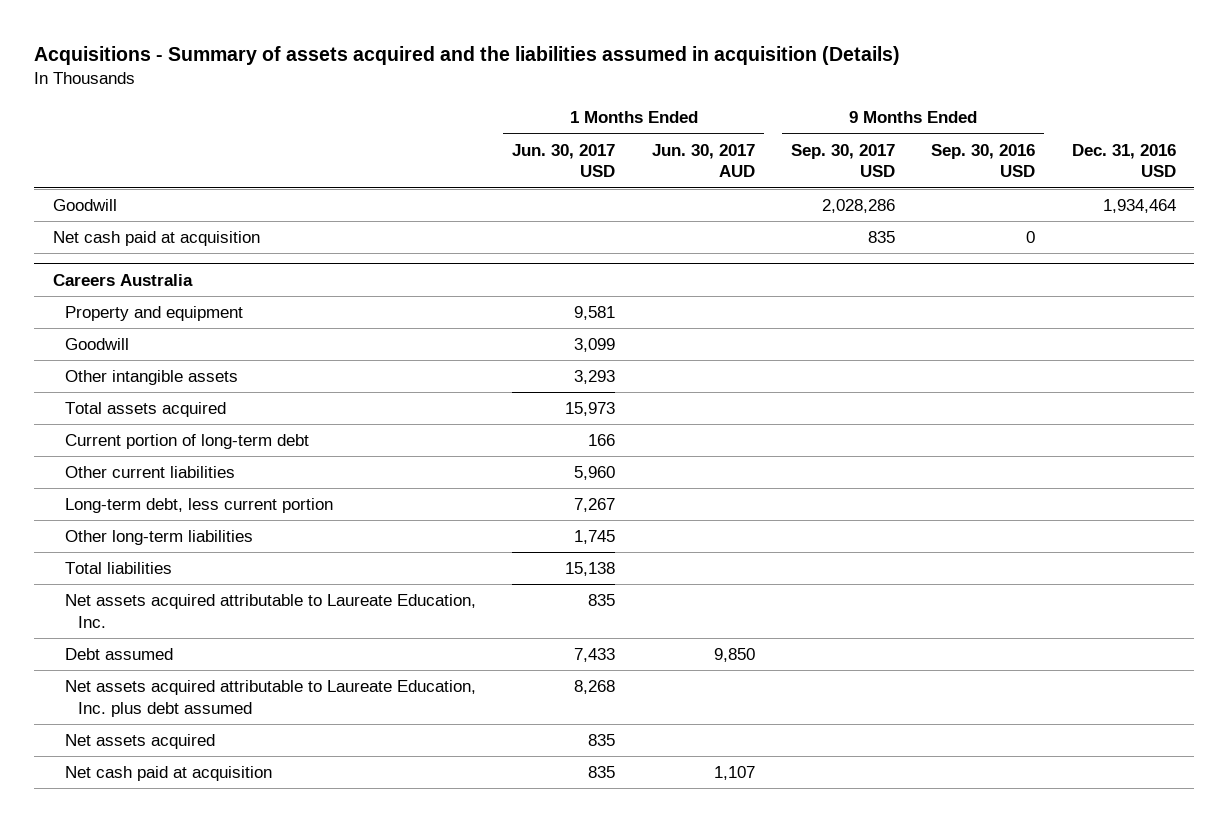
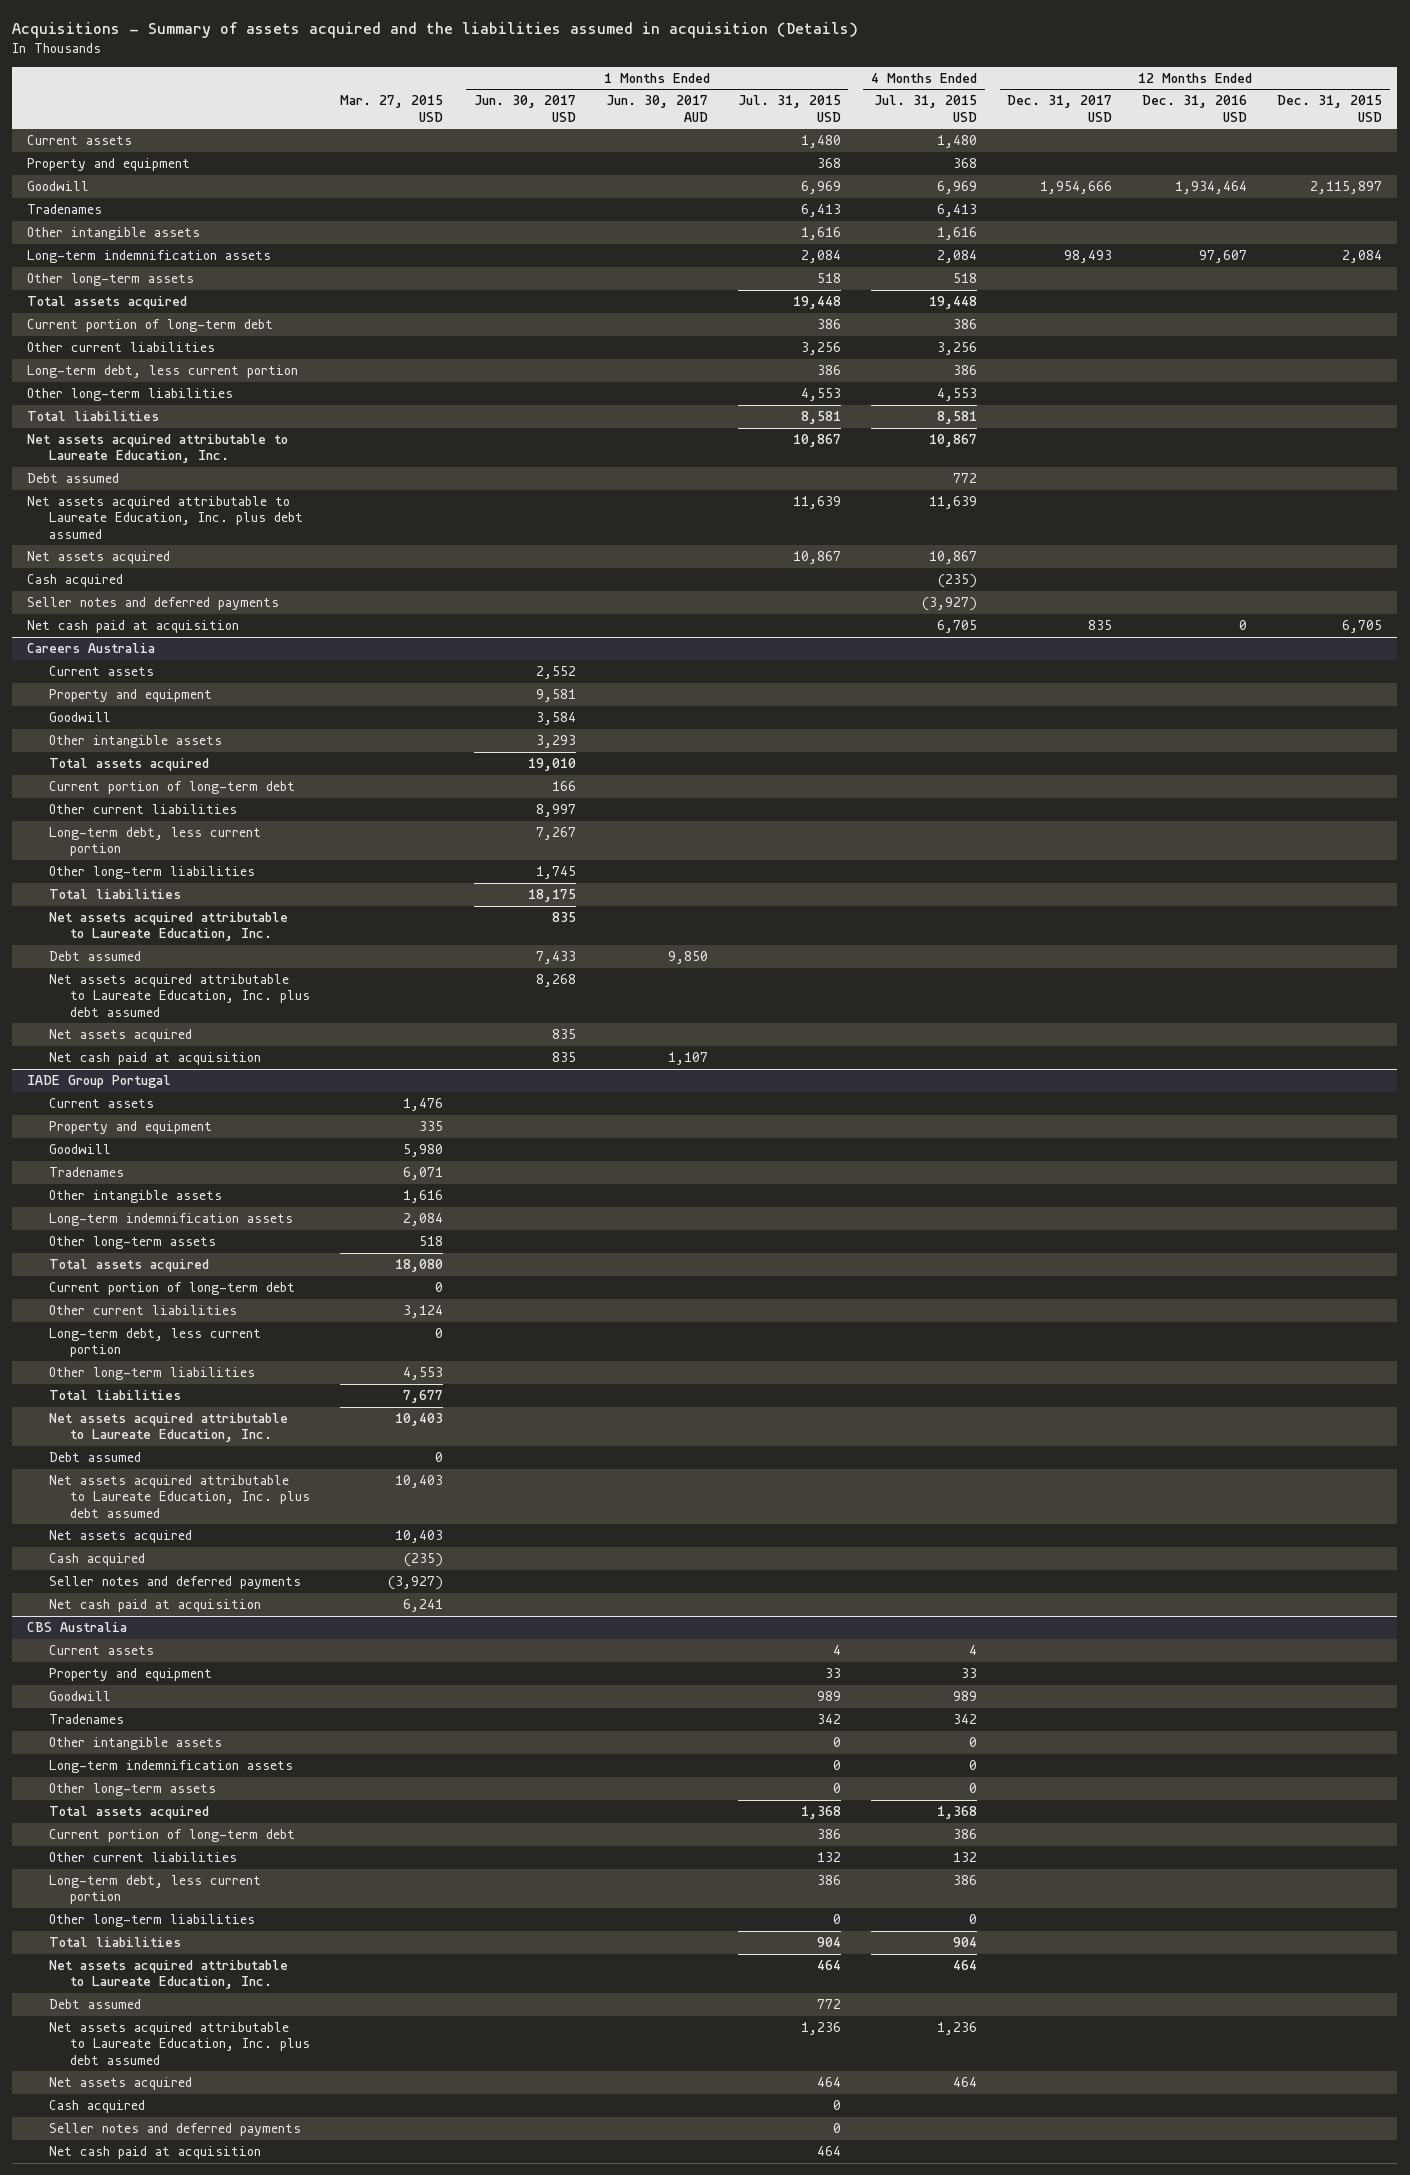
- | 1 Months Ended Jun. 30, 2017 USD | 1 Months Ended Jun. 30, 2017 AUD | 9 Months Ended Sep. 30, 2017 USD | 9 Months Ended Sep. 30, 2016 USD | Dec. 31, 2016 USD
+ | Mar. 27, 2015 USD | 1 Months Ended Jun. 30, 2017 USD | 1 Months Ended Jun. 30, 2017 AUD | 1 Months Ended Jul. 31, 2015 USD | 4 Months Ended Jul. 31, 2015 USD | 12 Months Ended Dec. 31, 2017 USD | 12 Months Ended Dec. 31, 2016 USD | 12 Months Ended Dec. 31, 2015 USD
+ Current assets | | | | 1,480 | 1,480 | | |
+ Property and equipment | | | | 368 | 368 | | |
+ Tradenames | | | | 6,413 | 6,413 | | |
+ Other intangible assets | | | | 1,616 | 1,616 | | |
+ Long-term indemnification assets | | | | 2,084 | 2,084 | 98,493 | 97,607 | 2,084
+ Other long-term assets | | | | 518 | 518 | | |
+ Total assets acquired | | | | 19,448 | 19,448 | | |
+ Current portion of long-term debt | | | | 386 | 386 | | |
+ Other current liabilities | | | | 3,256 | 3,256 | | |
+ Long-term debt, less current portion | | | | 386 | 386 | | |
+ Other long-term liabilities | | | | 4,553 | 4,553 | | |
+ Total liabilities | | | | 8,581 | 8,581 | | |
+ Net assets acquired attributable to Laureate Education, Inc. | | | | 10,867 | 10,867 | | |
+ Debt assumed | | | | | 772 | | |
+ Net assets acquired attributable to Laureate Education, Inc. plus debt assumed | | | | 11,639 | 11,639 | | |
+ Net assets acquired | | | | 10,867 | 10,867 | | |
+ Cash acquired | | | | | (235) | | |
+ Seller notes and deferred payments | | | | | (3,927) | | |
@ Careers Australia
+ Current assets | | 2,552 | | | | | |
- Goodwill | 3,099 | | | |
+ Goodwill | | 3,584 | | | | | |
- Total assets acquired | 15,973 | | | |
+ Total assets acquired | | 19,010 | | | | | |
- Other current liabilities | 5,960 | | | |
+ Other current liabilities | | 8,997 | | | | | |
- Total liabilities | 15,138 | | | |
+ Total liabilities | | 18,175 | | | | | |
+ IADE Group Portugal
+ Current assets | 1,476 | | | | | | |
+ Property and equipment | 335 | | | | | | |
+ Goodwill | 5,980 | | | | | | |
+ Tradenames | 6,071 | | | | | | |
+ Other intangible assets | 1,616 | | | | | | |
+ Long-term indemnification assets | 2,084 | | | | | | |
+ Other long-term assets | 518 | | | | | | |
+ Total assets acquired | 18,080 | | | | | | |
+ Current portion of long-term debt | 0 | | | | | | |
+ Other current liabilities | 3,124 | | | | | | |
+ Long-term debt, less current portion | 0 | | | | | | |
+ Other long-term liabilities | 4,553 | | | | | | |
+ Total liabilities | 7,677 | | | | | | |
+ Net assets acquired attributable to Laureate Education, Inc. | 10,403 | | | | | | |
+ Debt assumed | 0 | | | | | | |
+ Net assets acquired attributable to Laureate Education, Inc. plus debt assumed | 10,403 | | | | | | |
+ Net assets acquired | 10,403 | | | | | | |
+ Cash acquired | (235) | | | | | | |
+ Seller notes and deferred payments | (3,927) | | | | | | |
+ Net cash paid at acquisition | 6,241 | | | | | | |
+ CBS Australia
+ Current assets | | | | 4 | 4 | | |
+ Property and equipment | | | | 33 | 33 | | |
+ Goodwill | | | | 989 | 989 | | |
+ Tradenames | | | | 342 | 342 | | |
+ Other intangible assets | | | | 0 | 0 | | |
+ Long-term indemnification assets | | | | 0 | 0 | | |
+ Other long-term assets | | | | 0 | 0 | | |
+ Total assets acquired | | | | 1,368 | 1,368 | | |
+ Current portion of long-term debt | | | | 386 | 386 | | |
+ Other current liabilities | | | | 132 | 132 | | |
+ Long-term debt, less current portion | | | | 386 | 386 | | |
+ Other long-term liabilities | | | | 0 | 0 | | |
+ Total liabilities | | | | 904 | 904 | | |
+ Net assets acquired attributable to Laureate Education, Inc. | | | | 464 | 464 | | |
+ Debt assumed | | | | 772 | | | |
+ Net assets acquired attributable to Laureate Education, Inc. plus debt assumed | | | | 1,236 | 1,236 | | |
+ Net assets acquired | | | | 464 | 464 | | |
+ Cash acquired | | | | 0 | | | |
+ Seller notes and deferred payments | | | | 0 | | | |
+ Net cash paid at acquisition | | | | 464 | | | |

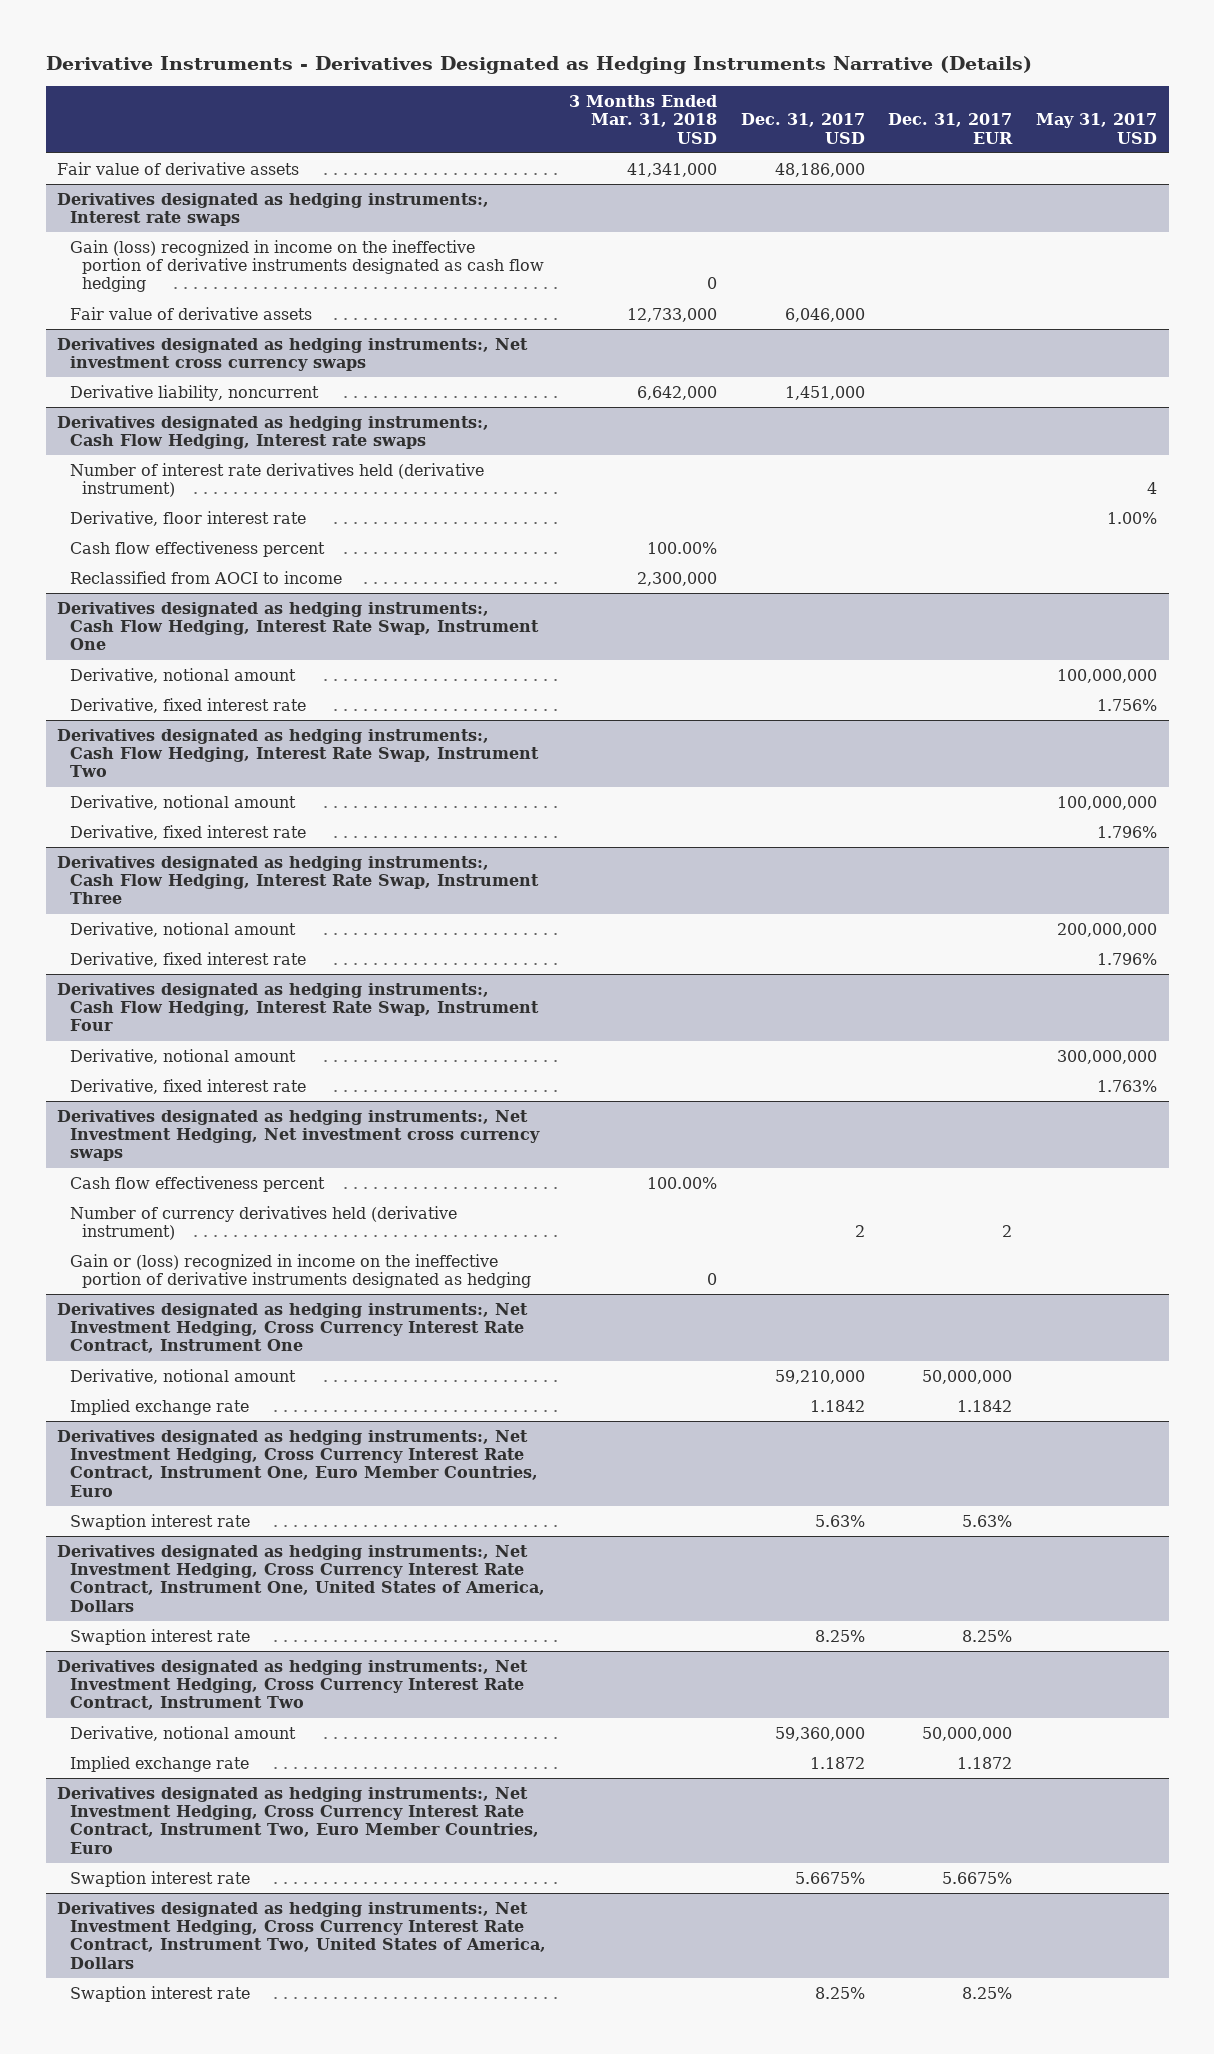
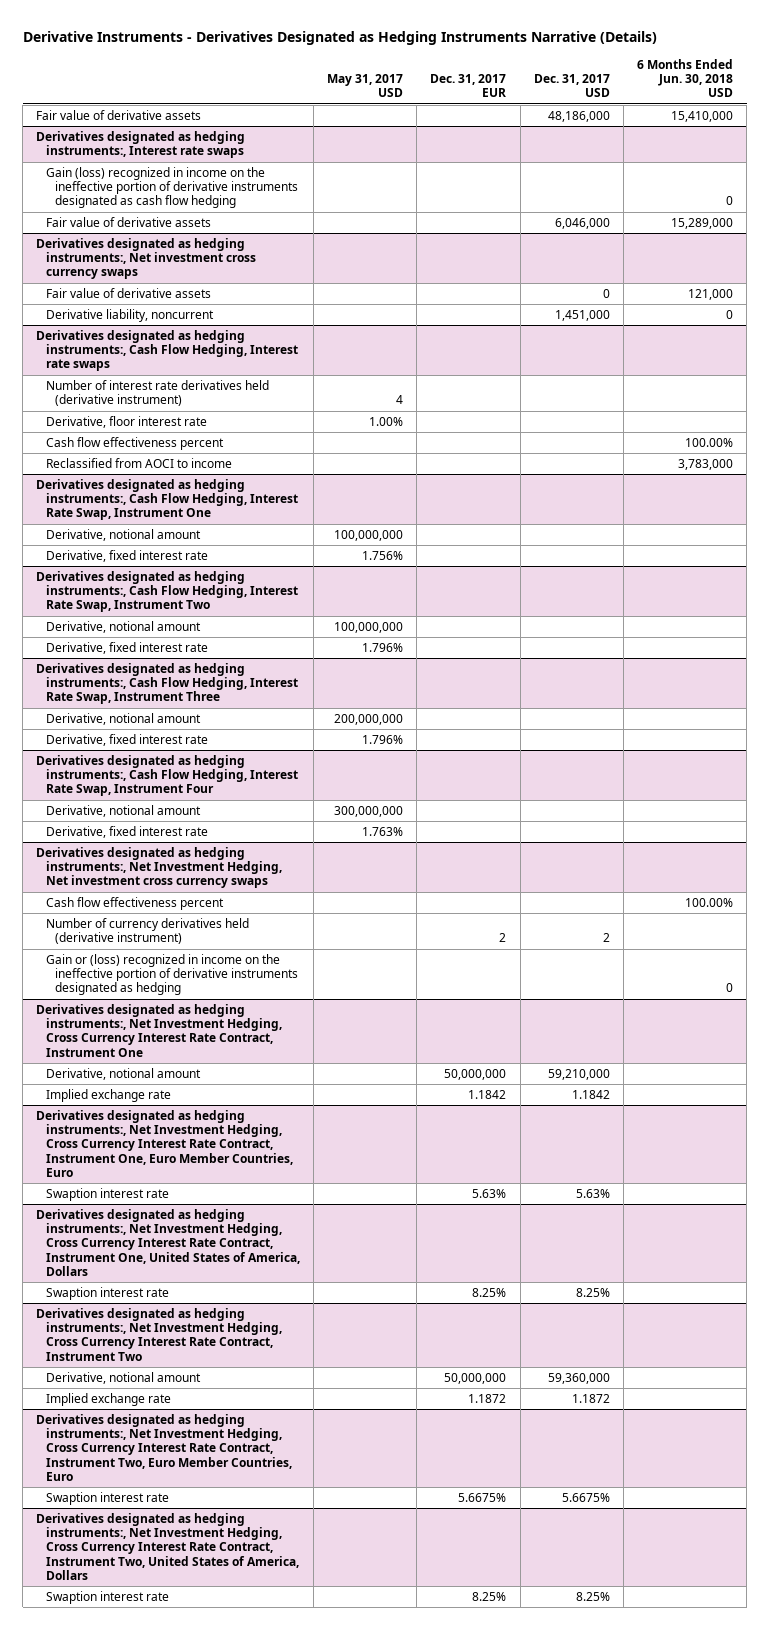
- | 3 Months Ended Mar. 31, 2018 USD | Dec. 31, 2017 USD | Dec. 31, 2017 EUR | May 31, 2017 USD
+ | May 31, 2017 USD | Dec. 31, 2017 EUR | Dec. 31, 2017 USD | 6 Months Ended Jun. 30, 2018 USD
@ Derivatives designated as hedging instruments:, Net investment cross currency swaps
+ Fair value of derivative assets | | | 0 | 121,000

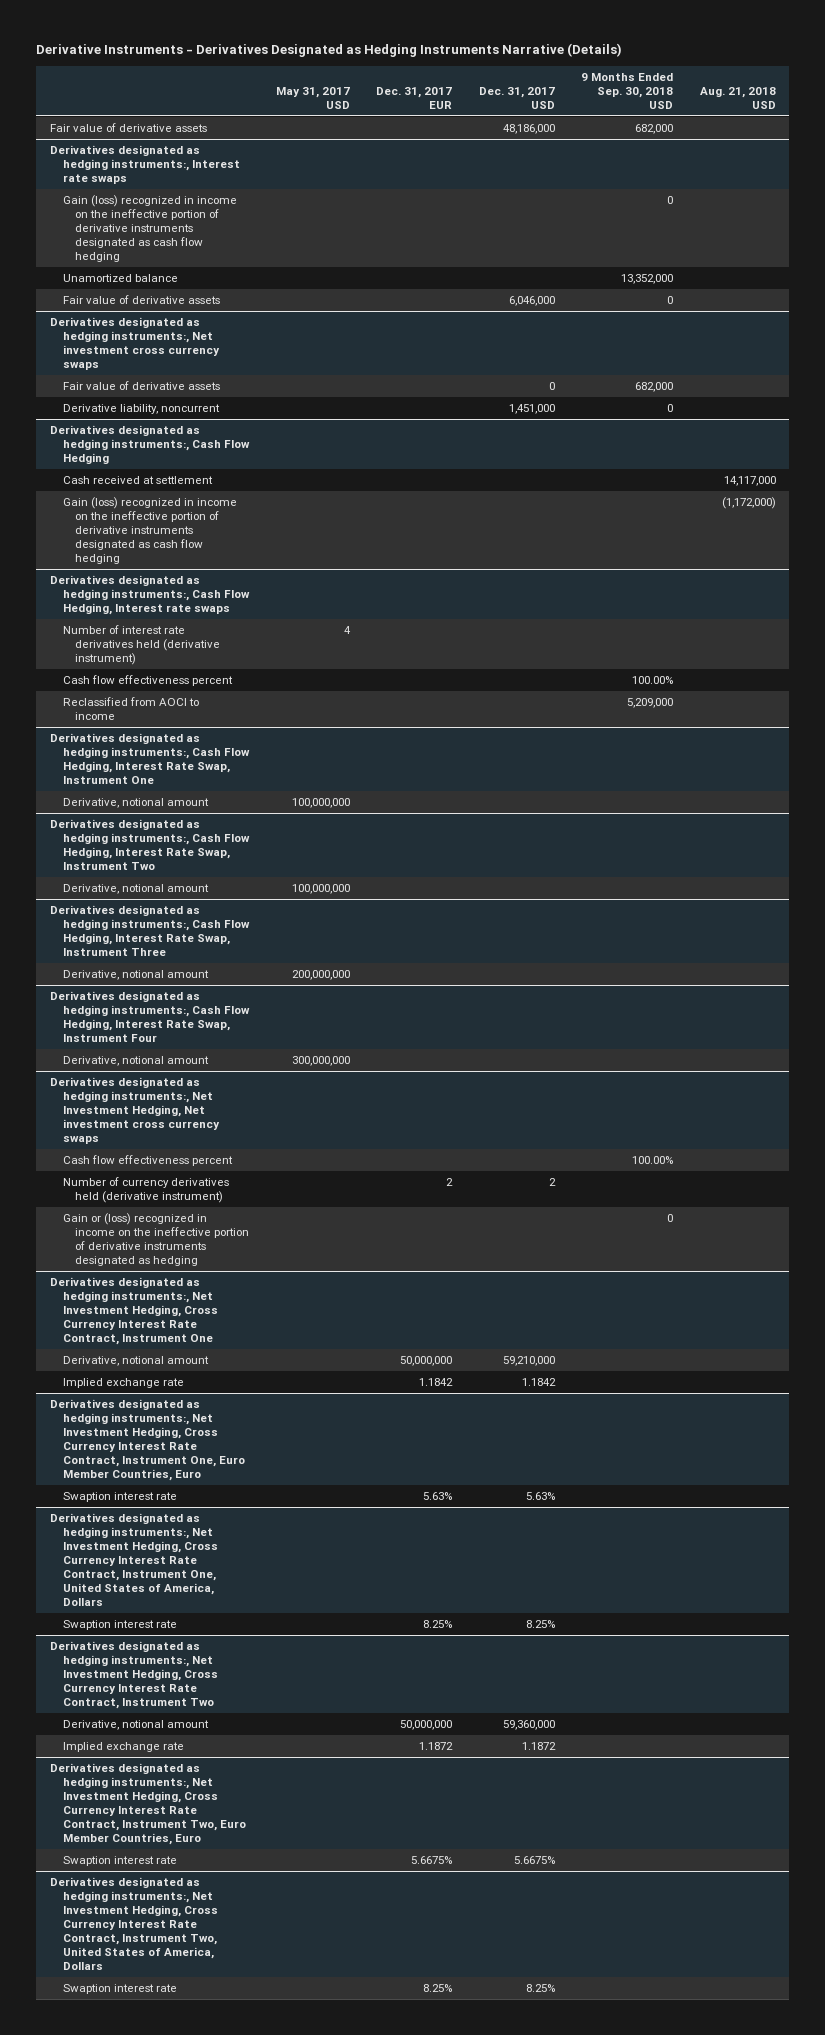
- | May 31, 2017 USD | Dec. 31, 2017 EUR | Dec. 31, 2017 USD | 6 Months Ended Jun. 30, 2018 USD
+ | May 31, 2017 USD | Dec. 31, 2017 EUR | Dec. 31, 2017 USD | 9 Months Ended Sep. 30, 2018 USD | Aug. 21, 2018 USD
@ Derivatives designated as hedging instruments:, Interest rate swaps
+ Unamortized balance | | | | 13,352,000 |
+ Derivatives designated as hedging instruments:, Cash Flow Hedging
+ Cash received at settlement | | | | | 14,117,000
+ Gain (loss) recognized in income on the ineffective portion of derivative instruments designated as cash flow hedging | | | | | (1,172,000)
@ Derivatives designated as hedging instruments:, Cash Flow Hedging, Interest rate swaps
- Derivative, floor interest rate | 1.00% | | |
@ Derivatives designated as hedging instruments:, Cash Flow Hedging, Interest Rate Swap, Instrument One
- Derivative, fixed interest rate | 1.756% | | |
@ Derivatives designated as hedging instruments:, Cash Flow Hedging, Interest Rate Swap, Instrument Two
- Derivative, fixed interest rate | 1.796% | | |
@ Derivatives designated as hedging instruments:, Cash Flow Hedging, Interest Rate Swap, Instrument Three
- Derivative, fixed interest rate | 1.796% | | |
@ Derivatives designated as hedging instruments:, Cash Flow Hedging, Interest Rate Swap, Instrument Four
- Derivative, fixed interest rate | 1.763% | | |

